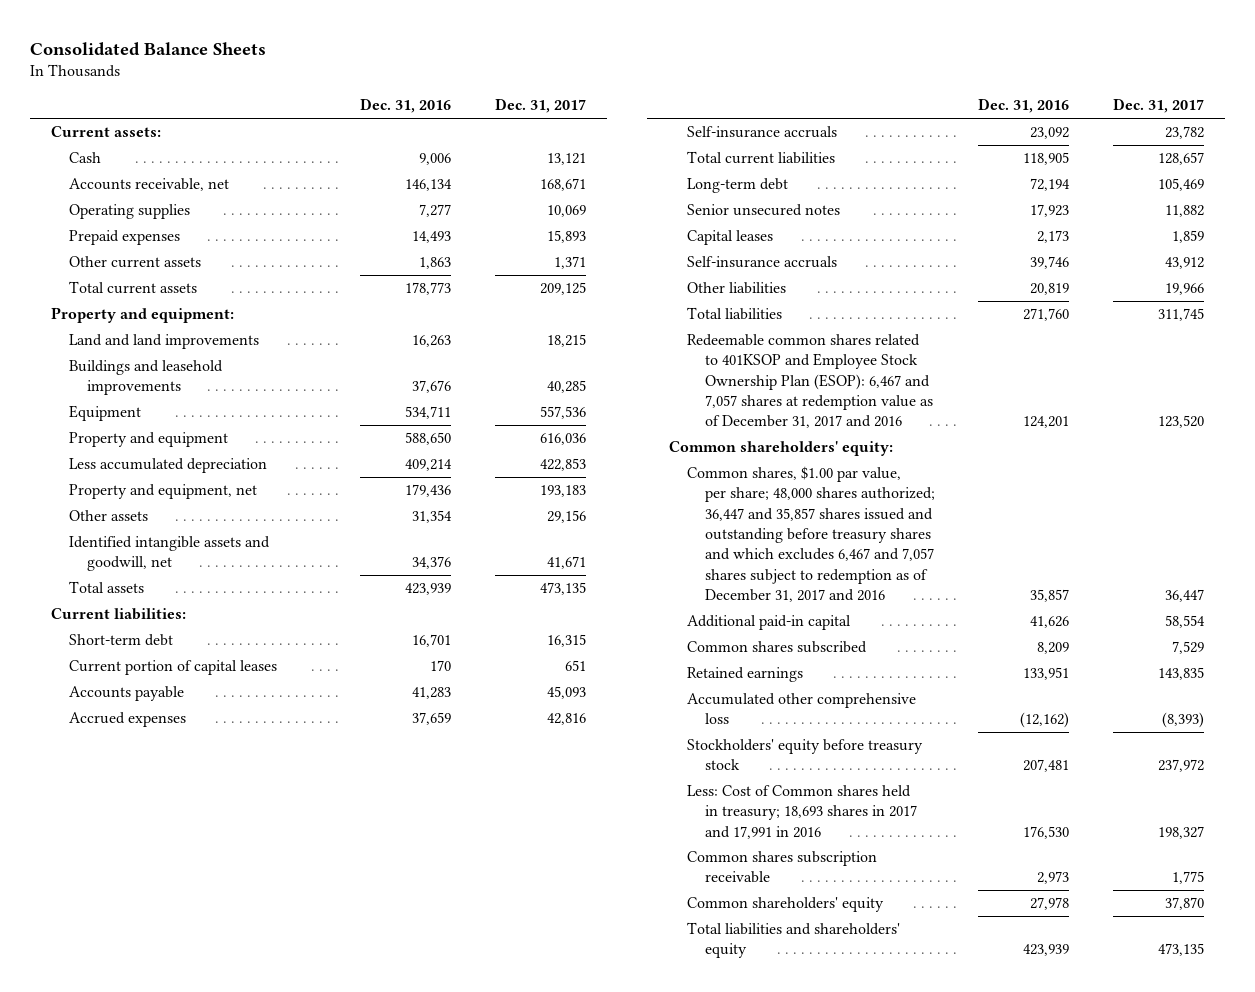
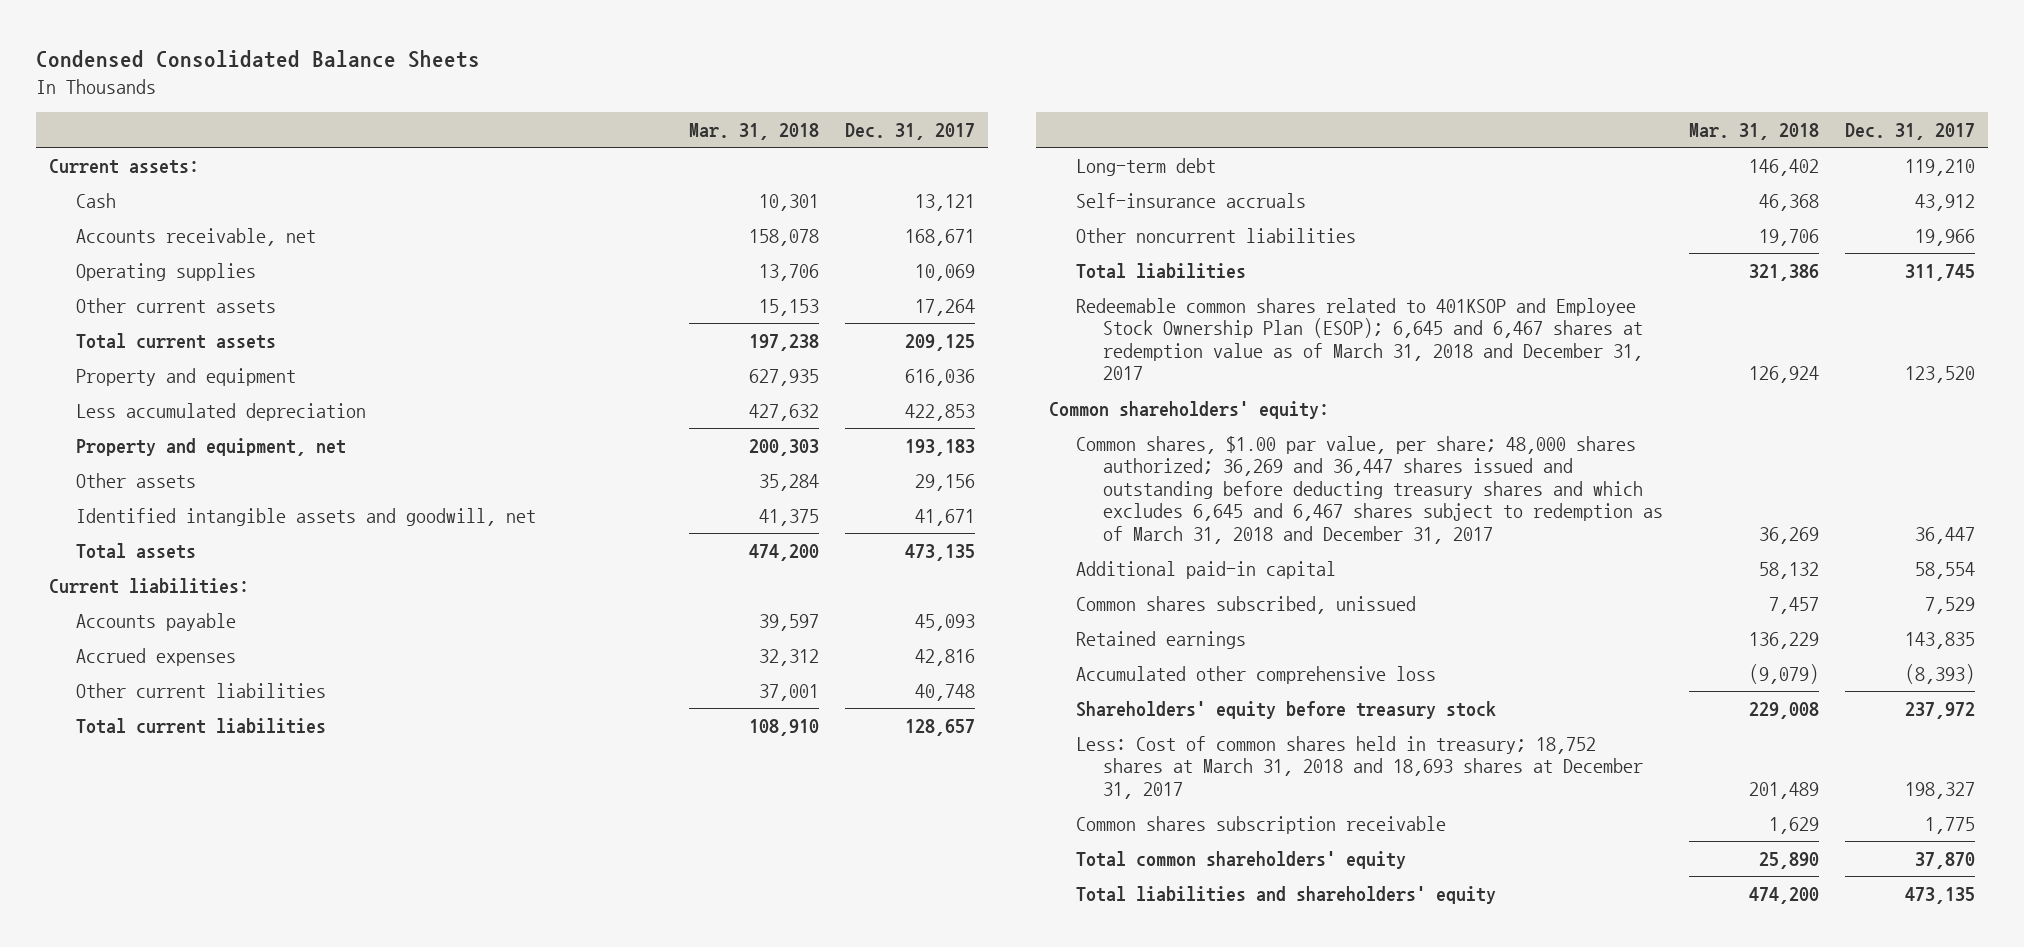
- Consolidated Balance Sheets
+ Condensed Consolidated Balance Sheets
- | Dec. 31, 2016 | Dec. 31, 2017
+ | Mar. 31, 2018 | Dec. 31, 2017
- Prepaid expenses | 14,493 | 15,893
- Other current assets | 1,863 | 1,371
+ Other current assets | 15,153 | 17,264
- Property and equipment:
- Land and land improvements | 16,263 | 18,215
- Buildings and leasehold improvements | 37,676 | 40,285
- Equipment | 534,711 | 557,536
- Short-term debt | 16,701 | 16,315
- Current portion of capital leases | 170 | 651
- Self-insurance accruals | 23,092 | 23,782
+ Other current liabilities | 37,001 | 40,748
- Long-term debt | 72,194 | 105,469
- Senior unsecured notes | 17,923 | 11,882
- Capital leases | 2,173 | 1,859
+ Long-term debt | 146,402 | 119,210
- Other liabilities | 20,819 | 19,966
+ Other noncurrent liabilities | 19,706 | 19,966
- Redeemable common shares related to 401KSOP and Employee Stock Ownership Plan (ESOP): 6,467 and 7,057 shares at redemption value as of December 31, 2017 and 2016 | 124,201 | 123,520
+ Redeemable common shares related to 401KSOP and Employee Stock Ownership Plan (ESOP); 6,645 and 6,467 shares at redemption value as of March 31, 2018 and December 31, 2017 | 126,924 | 123,520
- Common shares, $1.00 par value, per share; 48,000 shares authorized; 36,447 and 35,857 shares issued and outstanding before treasury shares and which excludes 6,467 and 7,057 shares subject to redemption as of December 31, 2017 and 2016 | 35,857 | 36,447
+ Common shares, $1.00 par value, per share; 48,000 shares authorized; 36,269 and 36,447 shares issued and outstanding before deducting treasury shares and which excludes 6,645 and 6,467 shares subject to redemption as of March 31, 2018 and December 31, 2017 | 36,269 | 36,447
- Common shares subscribed | 8,209 | 7,529
+ Common shares subscribed, unissued | 7,457 | 7,529
- Stockholders' equity before treasury stock | 207,481 | 237,972
- Less: Cost of Common shares held in treasury; 18,693 shares in 2017 and 17,991 in 2016 | 176,530 | 198,327
+ Shareholders' equity before treasury stock | 229,008 | 237,972
+ Less: Cost of common shares held in treasury; 18,752 shares at March 31, 2018 and 18,693 shares at December 31, 2017 | 201,489 | 198,327
- Common shareholders' equity | 27,978 | 37,870
+ Total common shareholders' equity | 25,890 | 37,870

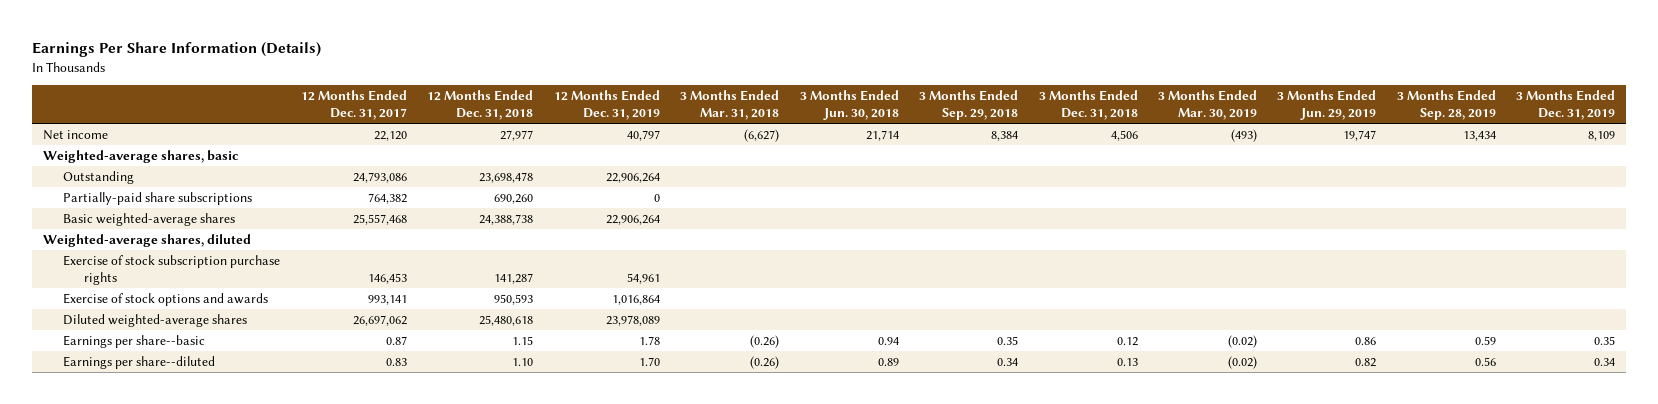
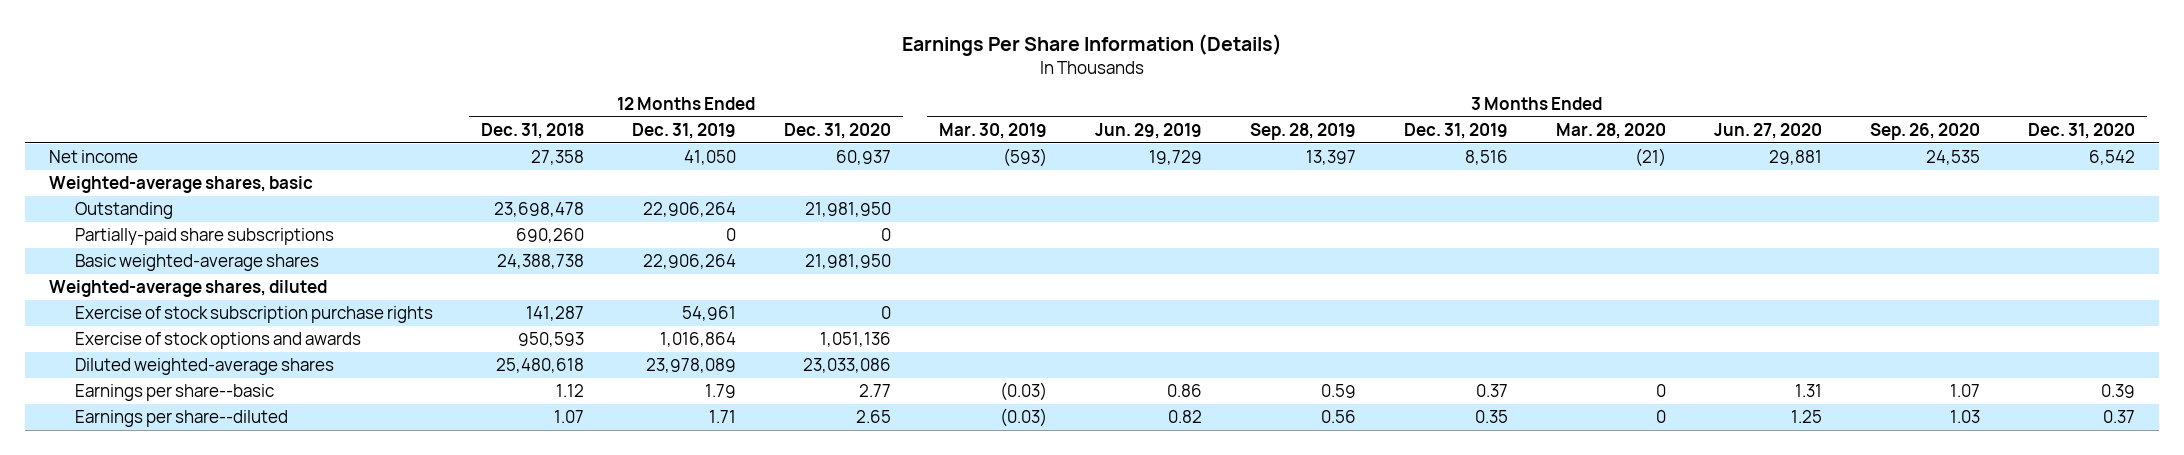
- | 12 Months Ended Dec. 31, 2017 | 12 Months Ended Dec. 31, 2018 | 12 Months Ended Dec. 31, 2019 | 3 Months Ended Mar. 31, 2018 | 3 Months Ended Jun. 30, 2018 | 3 Months Ended Sep. 29, 2018 | 3 Months Ended Dec. 31, 2018 | 3 Months Ended Mar. 30, 2019 | 3 Months Ended Jun. 29, 2019 | 3 Months Ended Sep. 28, 2019 | 3 Months Ended Dec. 31, 2019
+ | 12 Months Ended Dec. 31, 2018 | 12 Months Ended Dec. 31, 2019 | 12 Months Ended Dec. 31, 2020 | 3 Months Ended Mar. 30, 2019 | 3 Months Ended Jun. 29, 2019 | 3 Months Ended Sep. 28, 2019 | 3 Months Ended Dec. 31, 2019 | 3 Months Ended Mar. 28, 2020 | 3 Months Ended Jun. 27, 2020 | 3 Months Ended Sep. 26, 2020 | 3 Months Ended Dec. 31, 2020
- Net income | 22,120 | 27,977 | 40,797 | (6,627) | 21,714 | 8,384 | 4,506 | (493) | 19,747 | 13,434 | 8,109
+ Net income | 27,358 | 41,050 | 60,937 | (593) | 19,729 | 13,397 | 8,516 | (21) | 29,881 | 24,535 | 6,542
- Earnings per share--basic | 0.87 | 1.15 | 1.78 | (0.26) | 0.94 | 0.35 | 0.12 | (0.02) | 0.86 | 0.59 | 0.35
- Earnings per share--diluted | 0.83 | 1.10 | 1.70 | (0.26) | 0.89 | 0.34 | 0.13 | (0.02) | 0.82 | 0.56 | 0.34
+ Earnings per share--basic | 1.12 | 1.79 | 2.77 | (0.03) | 0.86 | 0.59 | 0.37 | 0 | 1.31 | 1.07 | 0.39
+ Earnings per share--diluted | 1.07 | 1.71 | 2.65 | (0.03) | 0.82 | 0.56 | 0.35 | 0 | 1.25 | 1.03 | 0.37

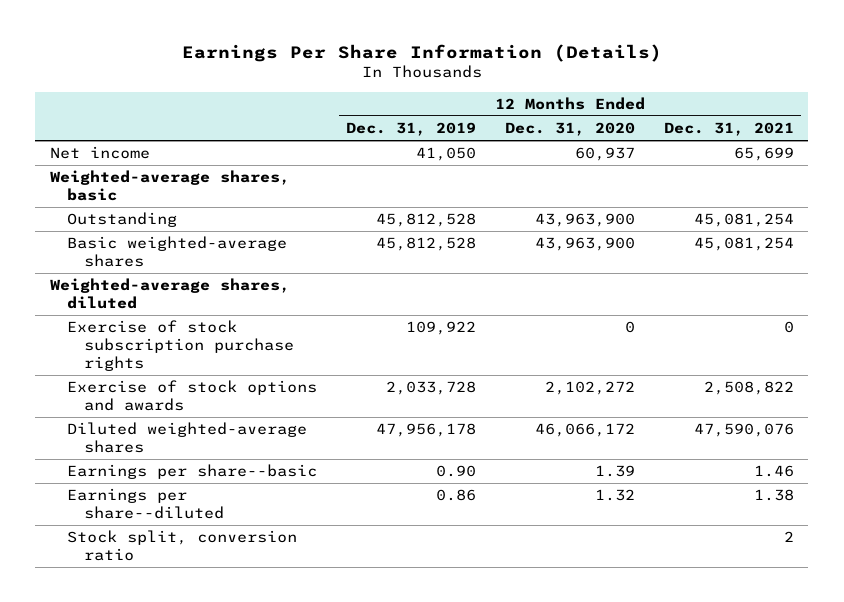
- | 12 Months Ended Dec. 31, 2018 | 12 Months Ended Dec. 31, 2019 | 12 Months Ended Dec. 31, 2020 | 3 Months Ended Mar. 30, 2019 | 3 Months Ended Jun. 29, 2019 | 3 Months Ended Sep. 28, 2019 | 3 Months Ended Dec. 31, 2019 | 3 Months Ended Mar. 28, 2020 | 3 Months Ended Jun. 27, 2020 | 3 Months Ended Sep. 26, 2020 | 3 Months Ended Dec. 31, 2020
+ | 12 Months Ended Dec. 31, 2019 | 12 Months Ended Dec. 31, 2020 | 12 Months Ended Dec. 31, 2021
- Outstanding | 23,698,478 | 22,906,264 | 21,981,950 | | | | | | | |
- Partially-paid share subscriptions | 690,260 | 0 | 0 | | | | | | | |
- Basic weighted-average shares | 24,388,738 | 22,906,264 | 21,981,950 | | | | | | | |
+ Outstanding | 45,812,528 | 43,963,900 | 45,081,254
+ Basic weighted-average shares | 45,812,528 | 43,963,900 | 45,081,254
- Exercise of stock subscription purchase rights | 141,287 | 54,961 | 0 | | | | | | | |
- Exercise of stock options and awards | 950,593 | 1,016,864 | 1,051,136 | | | | | | | |
- Diluted weighted-average shares | 25,480,618 | 23,978,089 | 23,033,086 | | | | | | | |
- Earnings per share--basic | 1.12 | 1.79 | 2.77 | (0.03) | 0.86 | 0.59 | 0.37 | 0 | 1.31 | 1.07 | 0.39
- Earnings per share--diluted | 1.07 | 1.71 | 2.65 | (0.03) | 0.82 | 0.56 | 0.35 | 0 | 1.25 | 1.03 | 0.37
+ Exercise of stock subscription purchase rights | 109,922 | 0 | 0
+ Exercise of stock options and awards | 2,033,728 | 2,102,272 | 2,508,822
+ Diluted weighted-average shares | 47,956,178 | 46,066,172 | 47,590,076
+ Earnings per share--basic | 0.90 | 1.39 | 1.46
+ Earnings per share--diluted | 0.86 | 1.32 | 1.38
+ Stock split, conversion ratio | | | 2

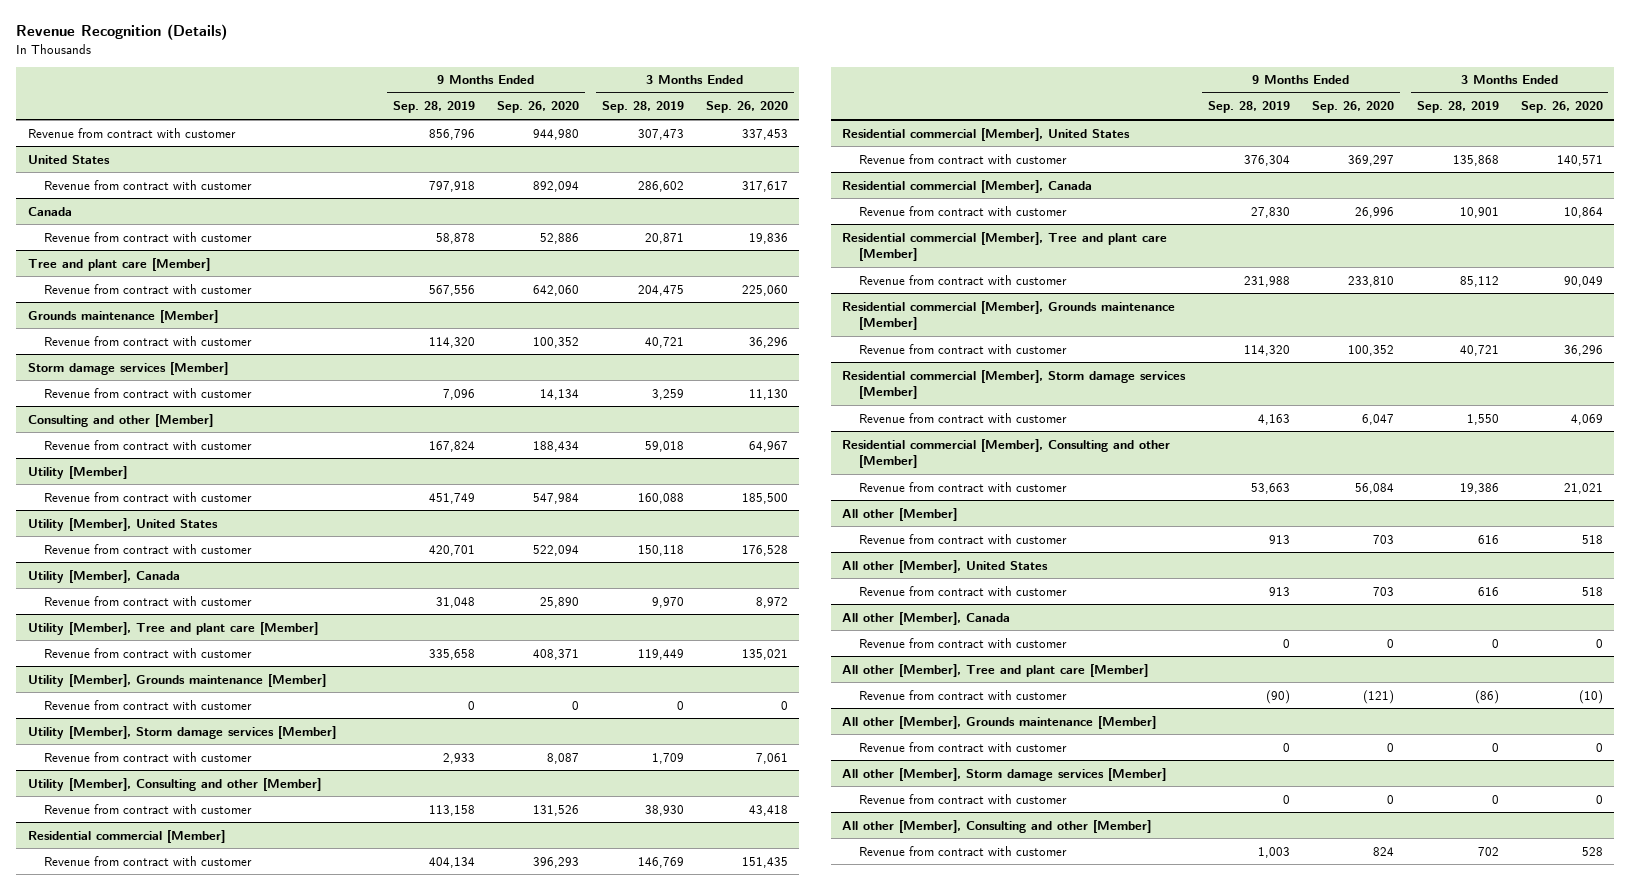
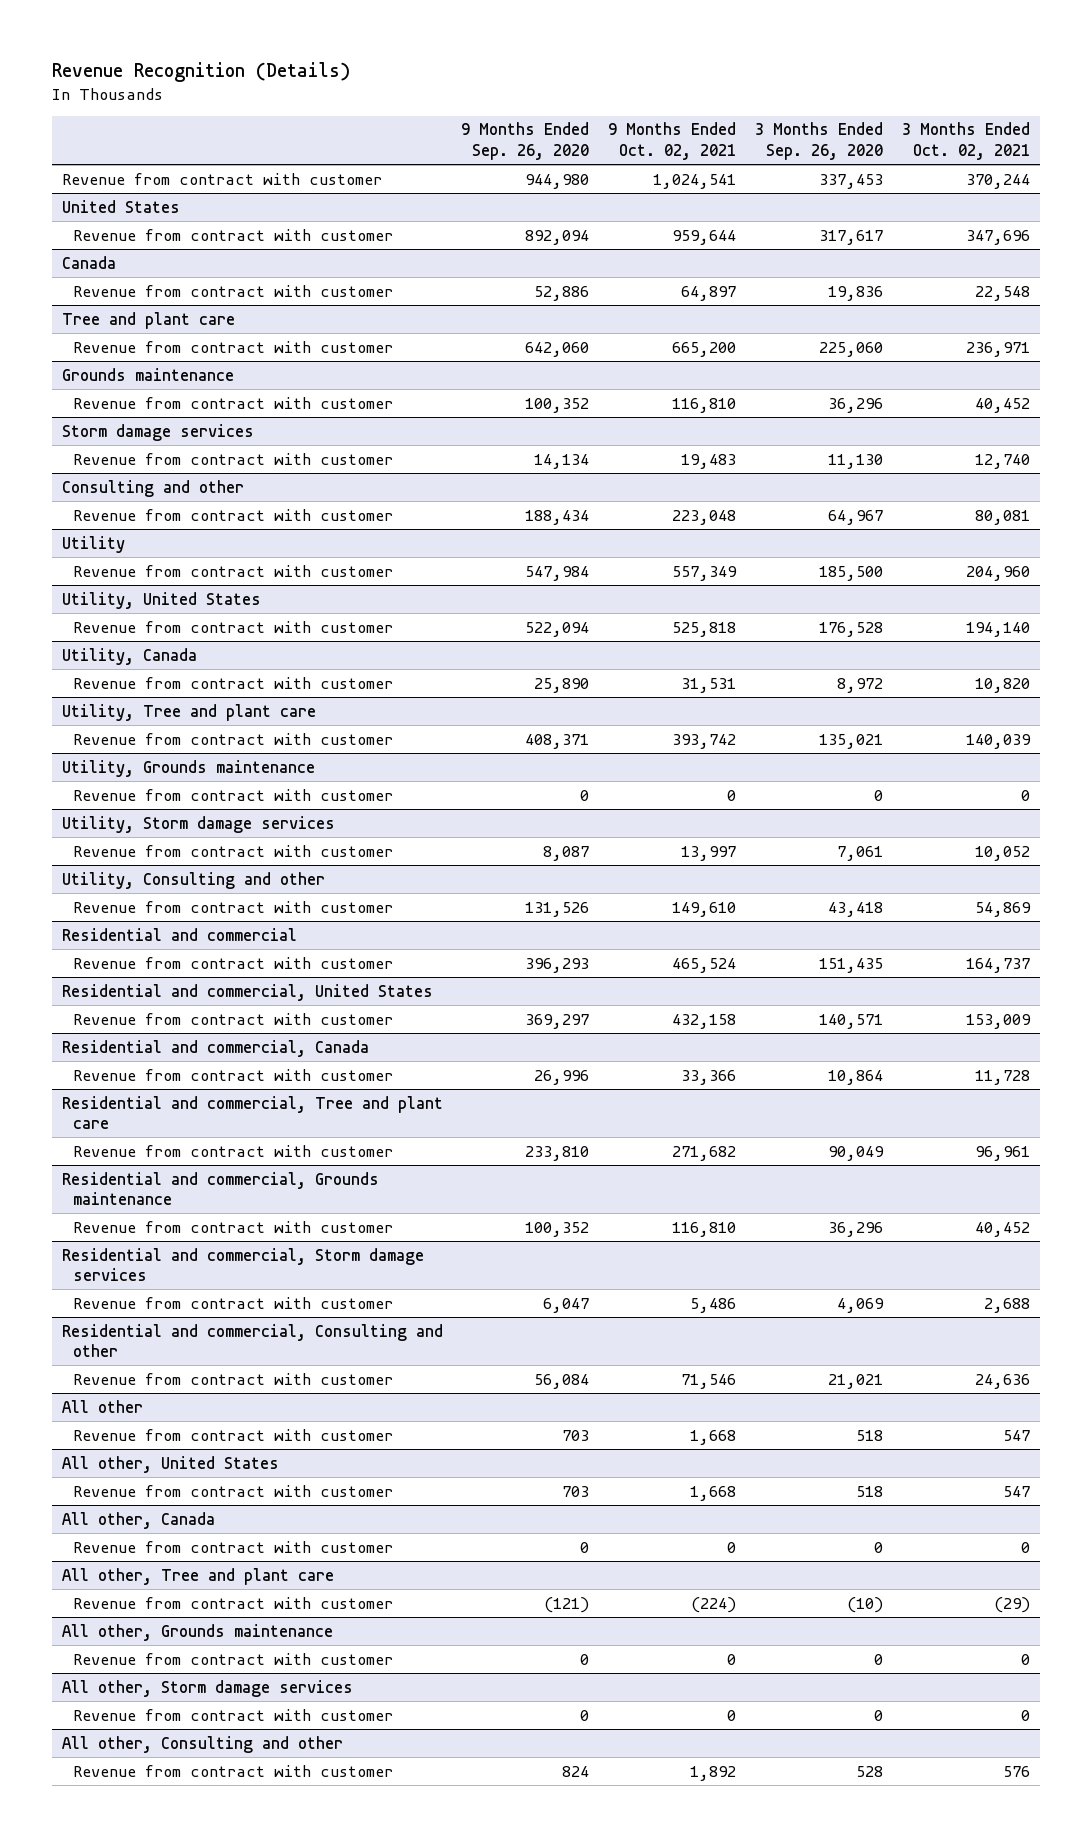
- | 9 Months Ended Sep. 28, 2019 | 9 Months Ended Sep. 26, 2020 | 3 Months Ended Sep. 28, 2019 | 3 Months Ended Sep. 26, 2020
+ | 9 Months Ended Sep. 26, 2020 | 9 Months Ended Oct. 02, 2021 | 3 Months Ended Sep. 26, 2020 | 3 Months Ended Oct. 02, 2021
- Tree and plant care [Member]
+ Tree and plant care
- Grounds maintenance [Member]
+ Grounds maintenance
- Storm damage services [Member]
+ Storm damage services
- Consulting and other [Member]
+ Consulting and other
- Utility [Member]
+ Utility
- Utility [Member], United States
+ Utility, United States
- Utility [Member], Canada
+ Utility, Canada
- Utility [Member], Tree and plant care [Member]
+ Utility, Tree and plant care
- Utility [Member], Grounds maintenance [Member]
+ Utility, Grounds maintenance
- Utility [Member], Storm damage services [Member]
+ Utility, Storm damage services
- Utility [Member], Consulting and other [Member]
+ Utility, Consulting and other
- Residential commercial [Member]
+ Residential and commercial
- Residential commercial [Member], United States
+ Residential and commercial, United States
- Residential commercial [Member], Canada
+ Residential and commercial, Canada
- Residential commercial [Member], Tree and plant care [Member]
+ Residential and commercial, Tree and plant care
- Residential commercial [Member], Grounds maintenance [Member]
+ Residential and commercial, Grounds maintenance
- Residential commercial [Member], Storm damage services [Member]
+ Residential and commercial, Storm damage services
- Residential commercial [Member], Consulting and other [Member]
+ Residential and commercial, Consulting and other
- All other [Member]
+ All other
- All other [Member], United States
+ All other, United States
- All other [Member], Canada
+ All other, Canada
- All other [Member], Tree and plant care [Member]
+ All other, Tree and plant care
- All other [Member], Grounds maintenance [Member]
+ All other, Grounds maintenance
- All other [Member], Storm damage services [Member]
+ All other, Storm damage services
- All other [Member], Consulting and other [Member]
+ All other, Consulting and other

